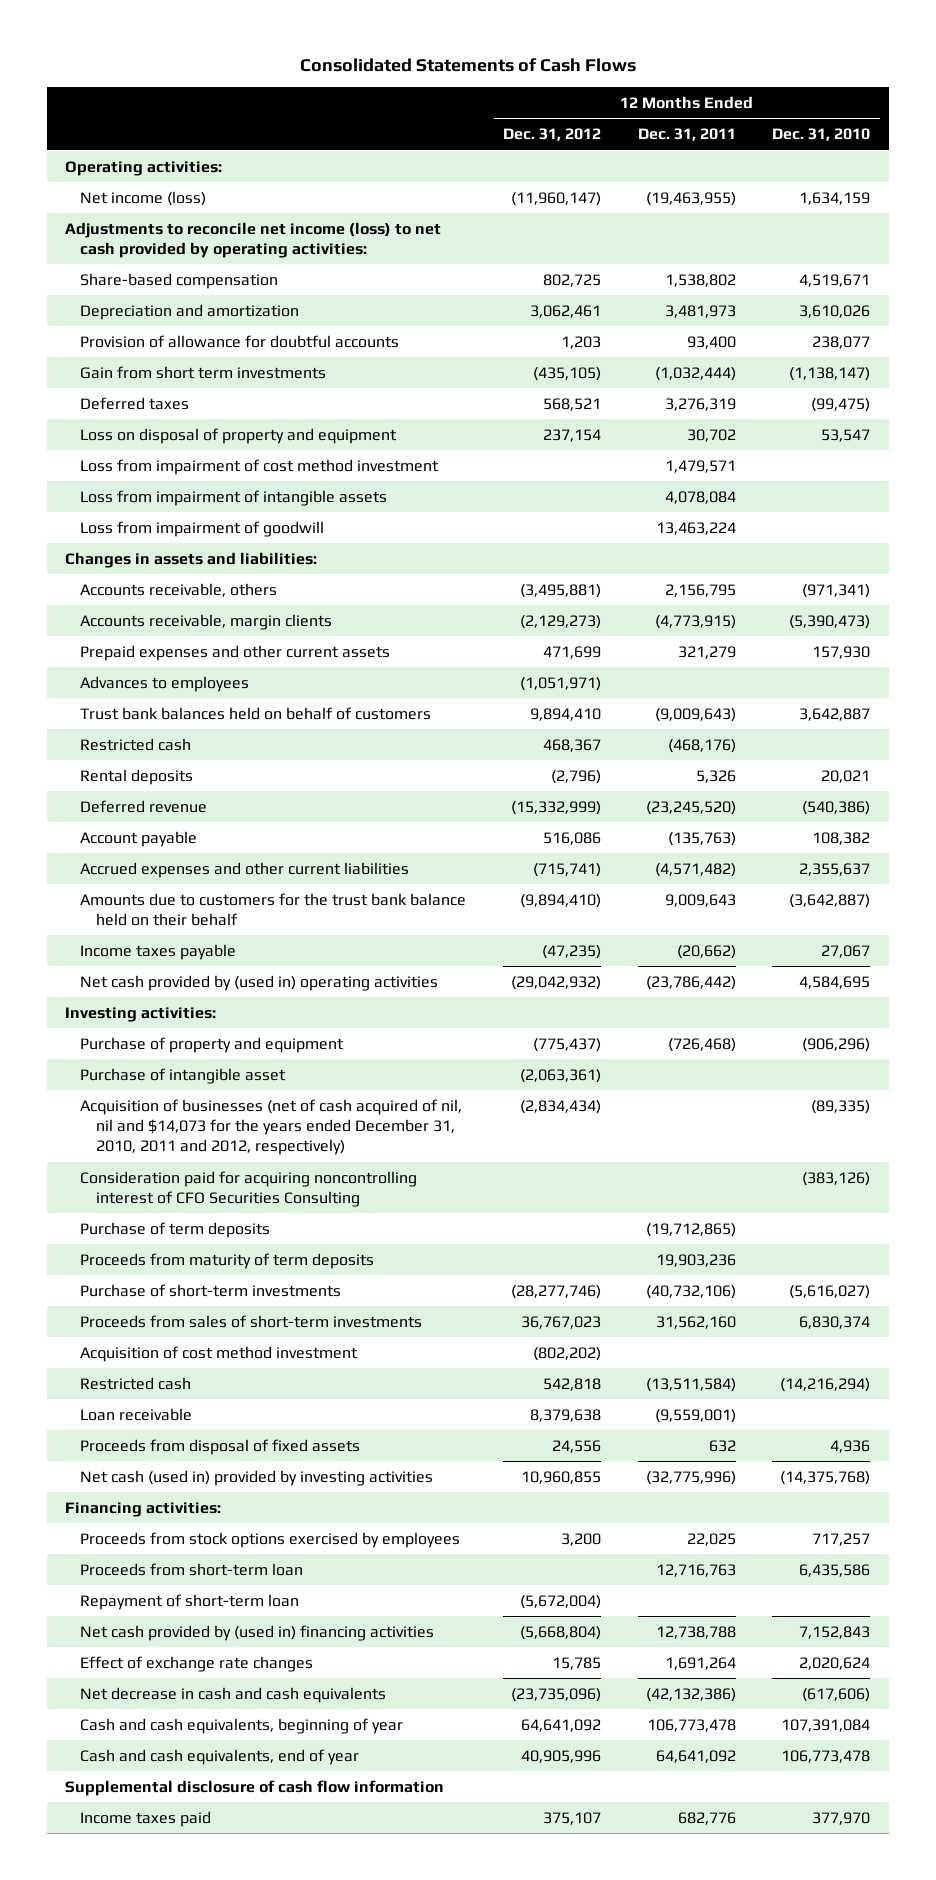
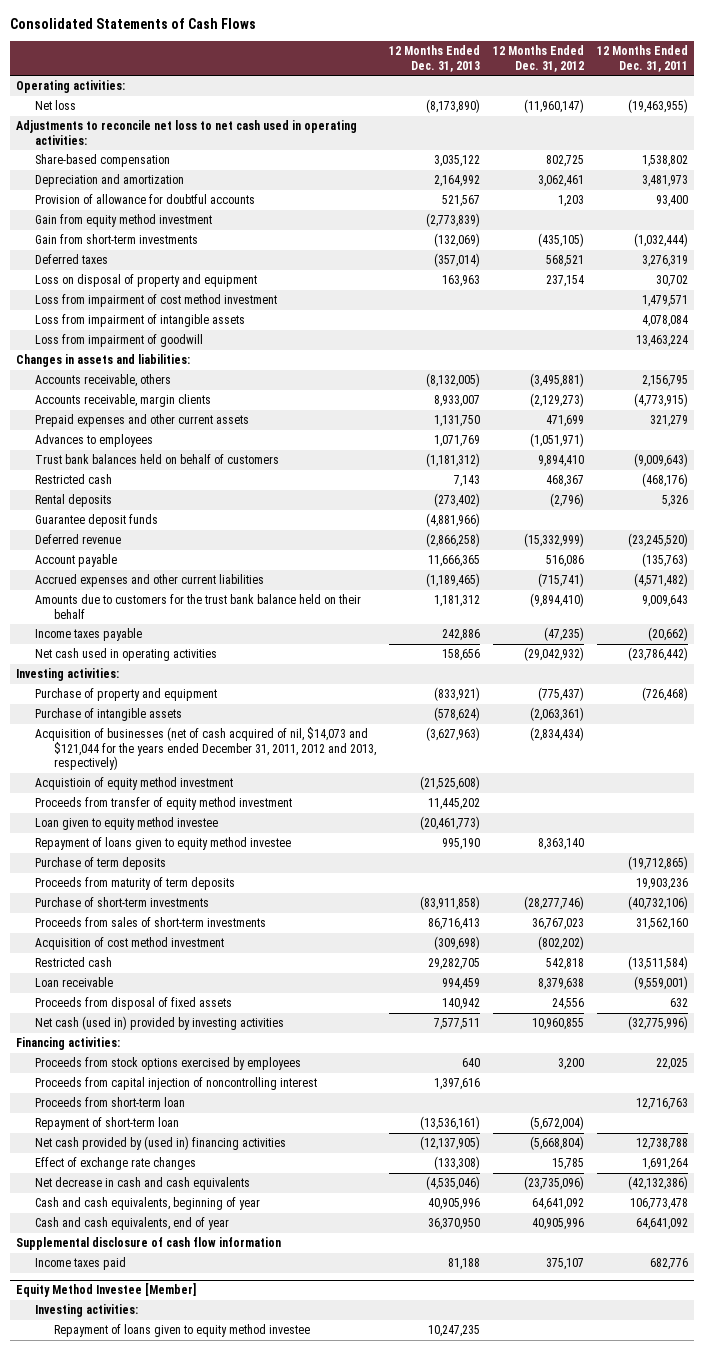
- | 12 Months Ended Dec. 31, 2012 | 12 Months Ended Dec. 31, 2011 | 12 Months Ended Dec. 31, 2010
+ | 12 Months Ended Dec. 31, 2013 | 12 Months Ended Dec. 31, 2012 | 12 Months Ended Dec. 31, 2011
- Net income (loss) | (11,960,147) | (19,463,955) | 1,634,159
- Adjustments to reconcile net income (loss) to net cash provided by operating activities:
+ Net loss | (8,173,890) | (11,960,147) | (19,463,955)
+ Adjustments to reconcile net loss to net cash used in operating activities:
- Gain from short term investments | (435,105) | (1,032,444) | (1,138,147)
+ Gain from equity method investment | (2,773,839) | |
+ Gain from short-term investments | (132,069) | (435,105) | (1,032,444)
+ Guarantee deposit funds | (4,881,966) | |
- Net cash provided by (used in) operating activities | (29,042,932) | (23,786,442) | 4,584,695
+ Net cash used in operating activities | 158,656 | (29,042,932) | (23,786,442)
- Purchase of intangible asset | (2,063,361) | |
- Acquisition of businesses (net of cash acquired of nil, nil and $14,073 for the years ended December 31, 2010, 2011 and 2012, respectively) | (2,834,434) | | (89,335)
- Consideration paid for acquiring noncontrolling interest of CFO Securities Consulting | | | (383,126)
+ Purchase of intangible assets | (578,624) | (2,063,361) |
+ Acquisition of businesses (net of cash acquired of nil, $14,073 and $121,044 for the years ended December 31, 2011, 2012 and 2013, respectively) | (3,627,963) | (2,834,434) |
+ Acquistioin of equity method investment | (21,525,608) | |
+ Proceeds from transfer of equity method investment | 11,445,202 | |
+ Loan given to equity method investee | (20,461,773) | |
+ Repayment of loans given to equity method investee | 995,190 | 8,363,140 |
+ Proceeds from capital injection of noncontrolling interest | 1,397,616 | |
+ Equity Method Investee [Member]
+ Investing activities:
+ Repayment of loans given to equity method investee | 10,247,235 | |

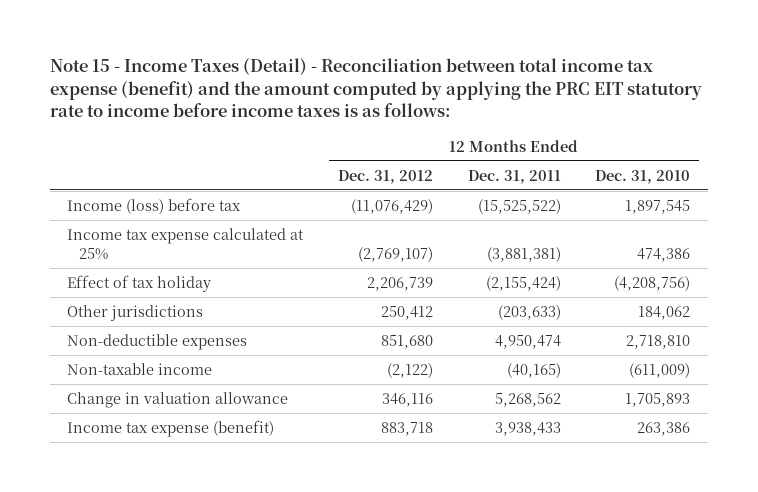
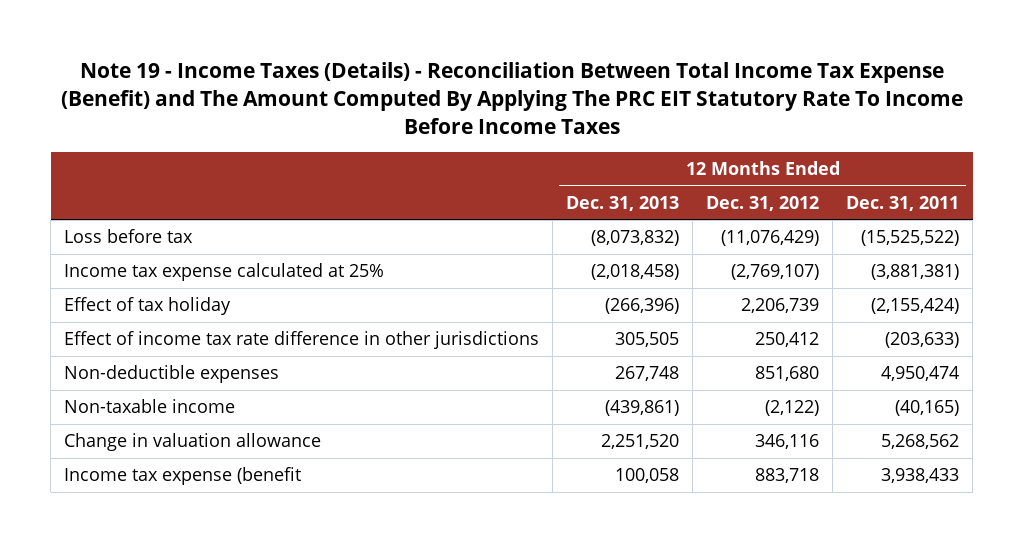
- Note 15 - Income Taxes (Detail) - Reconciliation between total income tax expense (benefit) and the amount computed by applying the PRC EIT statutory rate to income before income taxes is as follows:
+ Note 19 - Income Taxes (Details) - Reconciliation Between Total Income Tax Expense (Benefit) and The Amount Computed By Applying The PRC EIT Statutory Rate To Income Before Income Taxes
- | 12 Months Ended Dec. 31, 2012 | 12 Months Ended Dec. 31, 2011 | 12 Months Ended Dec. 31, 2010
+ | 12 Months Ended Dec. 31, 2013 | 12 Months Ended Dec. 31, 2012 | 12 Months Ended Dec. 31, 2011
- Income (loss) before tax | (11,076,429) | (15,525,522) | 1,897,545
+ Loss before tax | (8,073,832) | (11,076,429) | (15,525,522)
- Other jurisdictions | 250,412 | (203,633) | 184,062
+ Effect of income tax rate difference in other jurisdictions | 305,505 | 250,412 | (203,633)
- Income tax expense (benefit) | 883,718 | 3,938,433 | 263,386
+ Income tax expense (benefit | 100,058 | 883,718 | 3,938,433

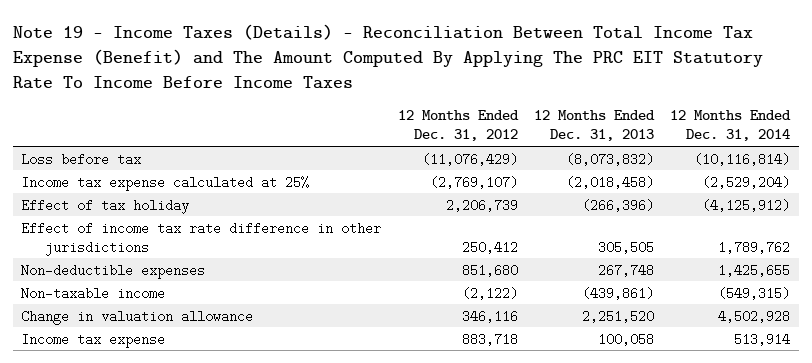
- | 12 Months Ended Dec. 31, 2013 | 12 Months Ended Dec. 31, 2012 | 12 Months Ended Dec. 31, 2011
+ | 12 Months Ended Dec. 31, 2012 | 12 Months Ended Dec. 31, 2013 | 12 Months Ended Dec. 31, 2014
- Income tax expense (benefit | 100,058 | 883,718 | 3,938,433
+ Income tax expense | 883,718 | 100,058 | 513,914

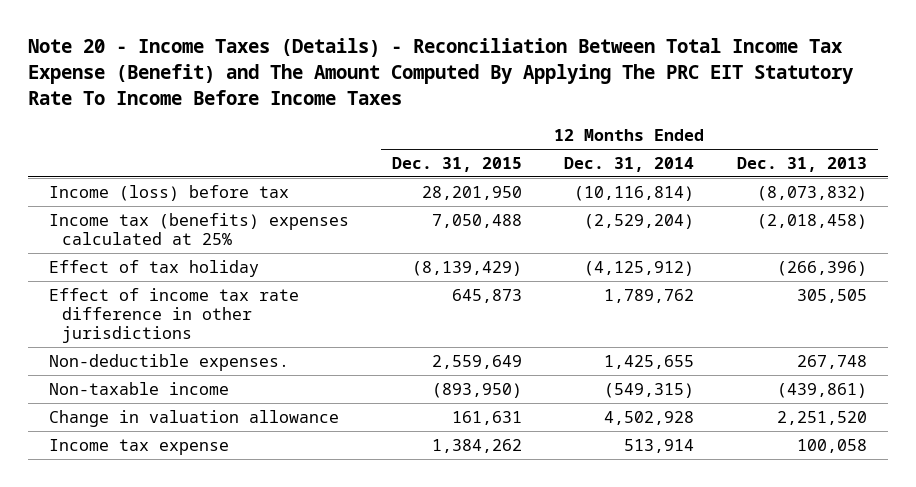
- Note 19 - Income Taxes (Details) - Reconciliation Between Total Income Tax Expense (Benefit) and The Amount Computed By Applying The PRC EIT Statutory Rate To Income Before Income Taxes
+ Note 20 - Income Taxes (Details) - Reconciliation Between Total Income Tax Expense (Benefit) and The Amount Computed By Applying The PRC EIT Statutory Rate To Income Before Income Taxes
- | 12 Months Ended Dec. 31, 2012 | 12 Months Ended Dec. 31, 2013 | 12 Months Ended Dec. 31, 2014
+ | 12 Months Ended Dec. 31, 2015 | 12 Months Ended Dec. 31, 2014 | 12 Months Ended Dec. 31, 2013
- Loss before tax | (11,076,429) | (8,073,832) | (10,116,814)
- Income tax expense calculated at 25% | (2,769,107) | (2,018,458) | (2,529,204)
+ Income (loss) before tax | 28,201,950 | (10,116,814) | (8,073,832)
+ Income tax (benefits) expenses calculated at 25% | 7,050,488 | (2,529,204) | (2,018,458)
- Non-deductible expenses | 851,680 | 267,748 | 1,425,655
+ Non-deductible expenses. | 2,559,649 | 1,425,655 | 267,748

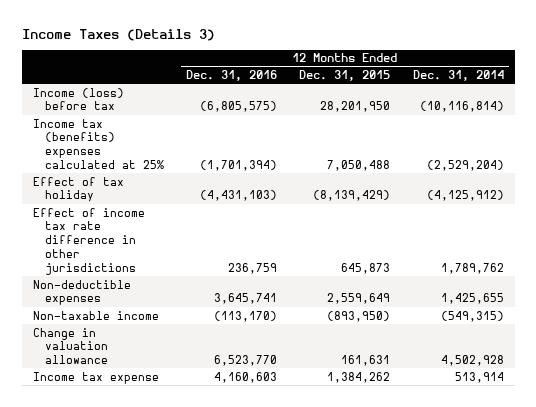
- Note 20 - Income Taxes (Details) - Reconciliation Between Total Income Tax Expense (Benefit) and The Amount Computed By Applying The PRC EIT Statutory Rate To Income Before Income Taxes
+ Income Taxes (Details 3)
- | 12 Months Ended Dec. 31, 2015 | 12 Months Ended Dec. 31, 2014 | 12 Months Ended Dec. 31, 2013
+ | 12 Months Ended Dec. 31, 2016 | 12 Months Ended Dec. 31, 2015 | 12 Months Ended Dec. 31, 2014
- Non-deductible expenses. | 2,559,649 | 1,425,655 | 267,748
+ Non-deductible expenses | 3,645,741 | 2,559,649 | 1,425,655

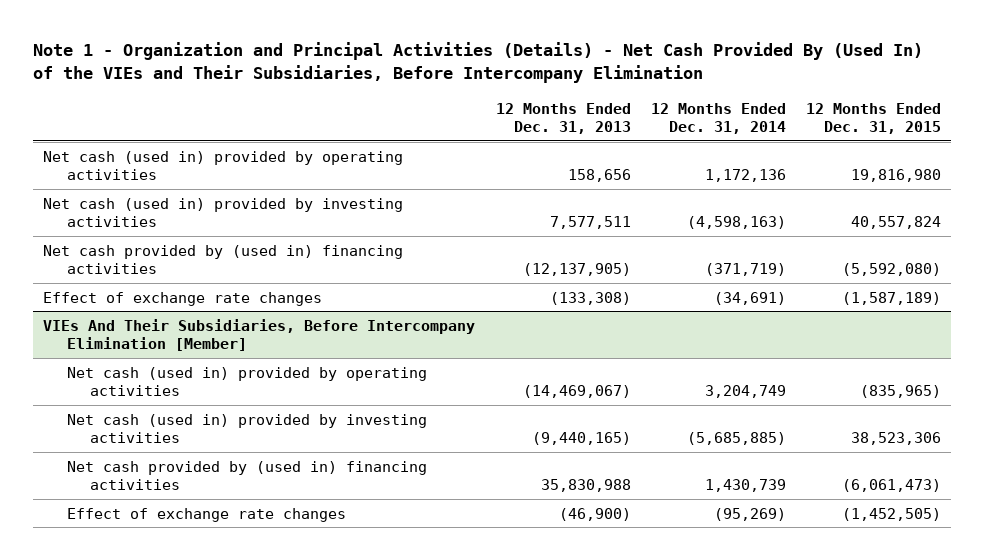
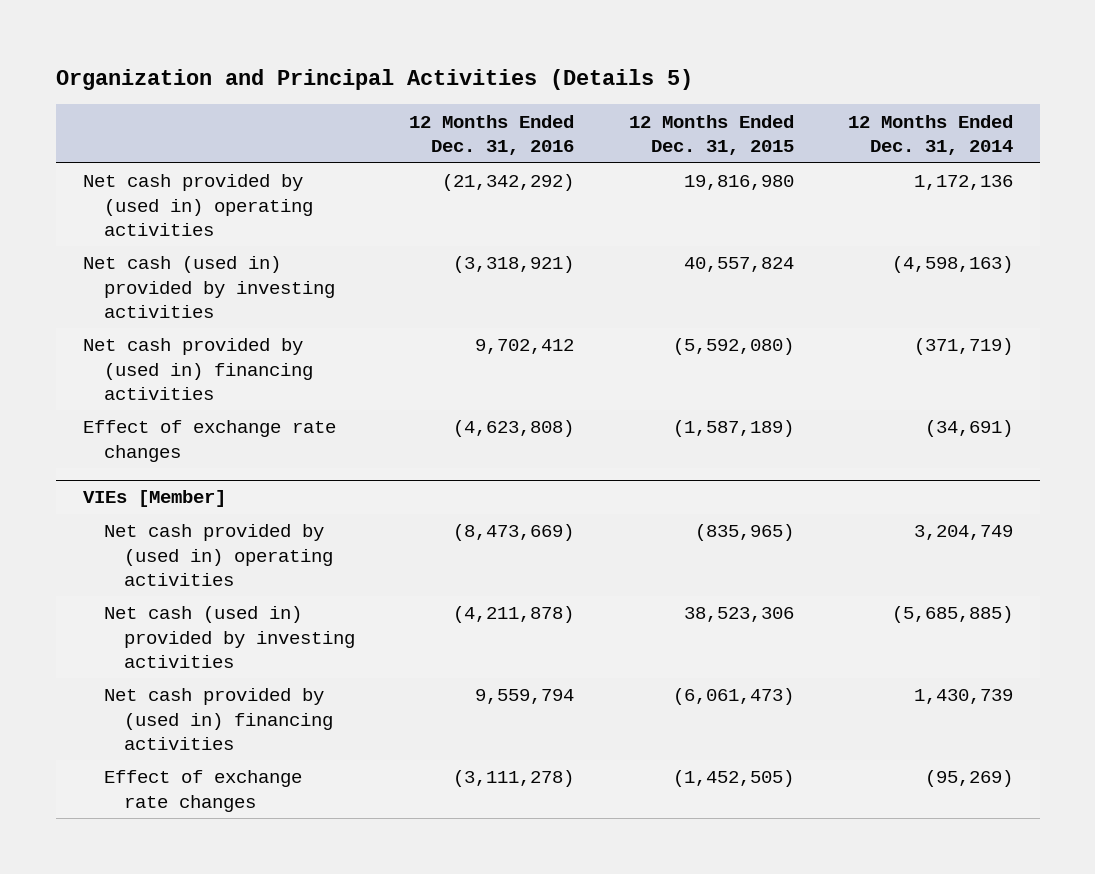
- Note 1 - Organization and Principal Activities (Details) - Net Cash Provided By (Used In) of the VIEs and Their Subsidiaries, Before Intercompany Elimination
+ Organization and Principal Activities (Details 5)
- | 12 Months Ended Dec. 31, 2013 | 12 Months Ended Dec. 31, 2014 | 12 Months Ended Dec. 31, 2015
+ | 12 Months Ended Dec. 31, 2016 | 12 Months Ended Dec. 31, 2015 | 12 Months Ended Dec. 31, 2014
- Net cash (used in) provided by operating activities | 158,656 | 1,172,136 | 19,816,980
+ Net cash provided by (used in) operating activities | (21,342,292) | 19,816,980 | 1,172,136
- VIEs And Their Subsidiaries, Before Intercompany Elimination [Member]
- Net cash (used in) provided by operating activities | (14,469,067) | 3,204,749 | (835,965)
+ VIEs [Member]
+ Net cash provided by (used in) operating activities | (8,473,669) | (835,965) | 3,204,749

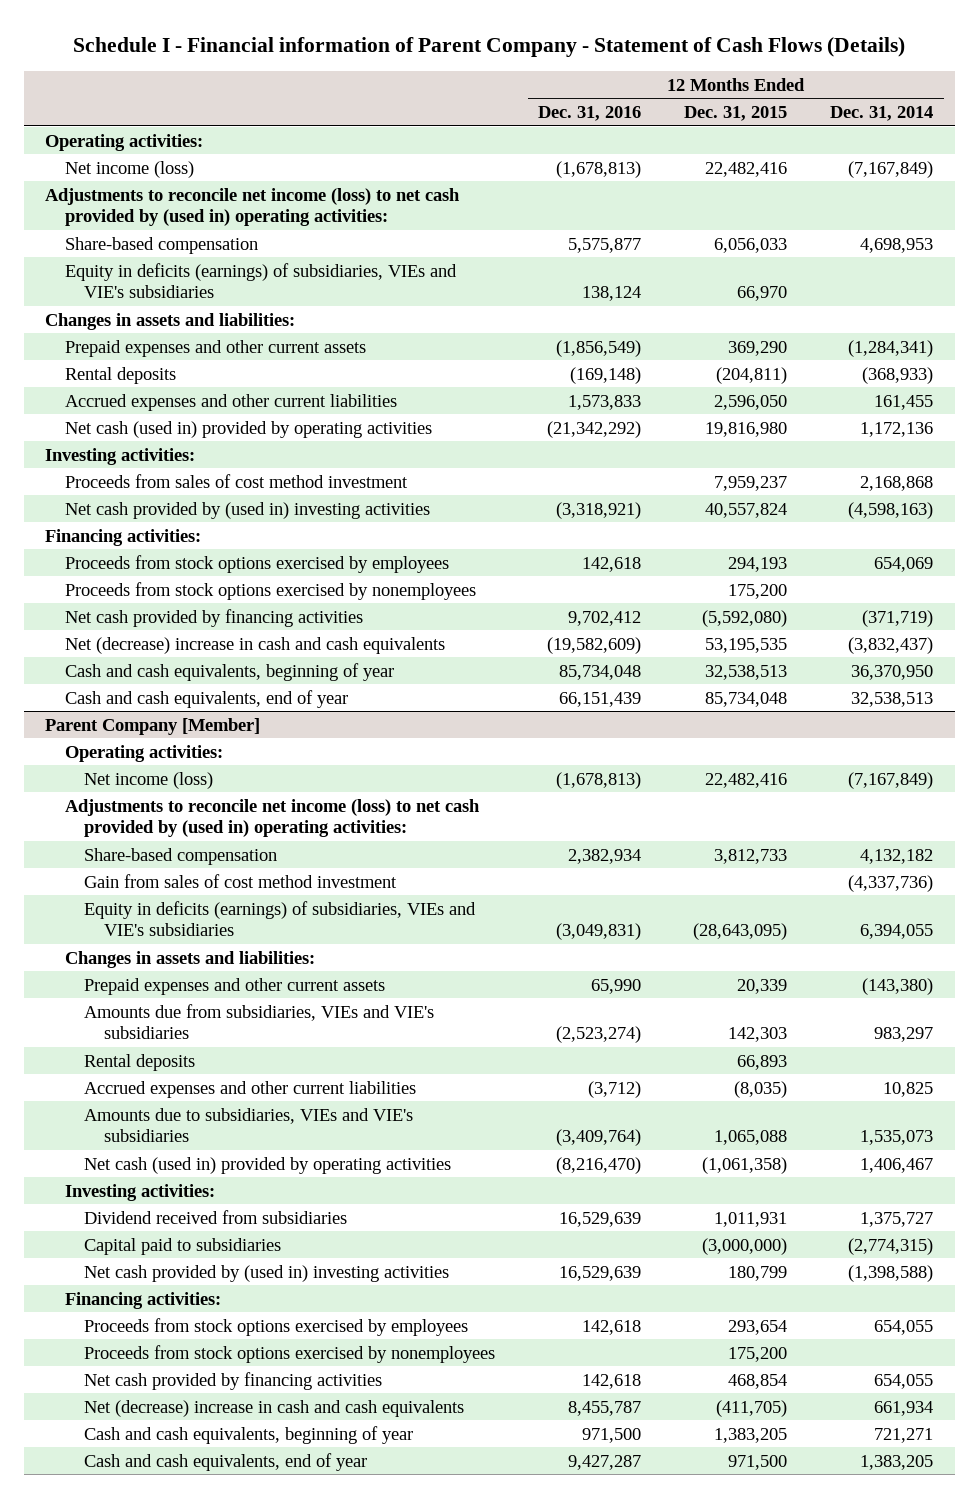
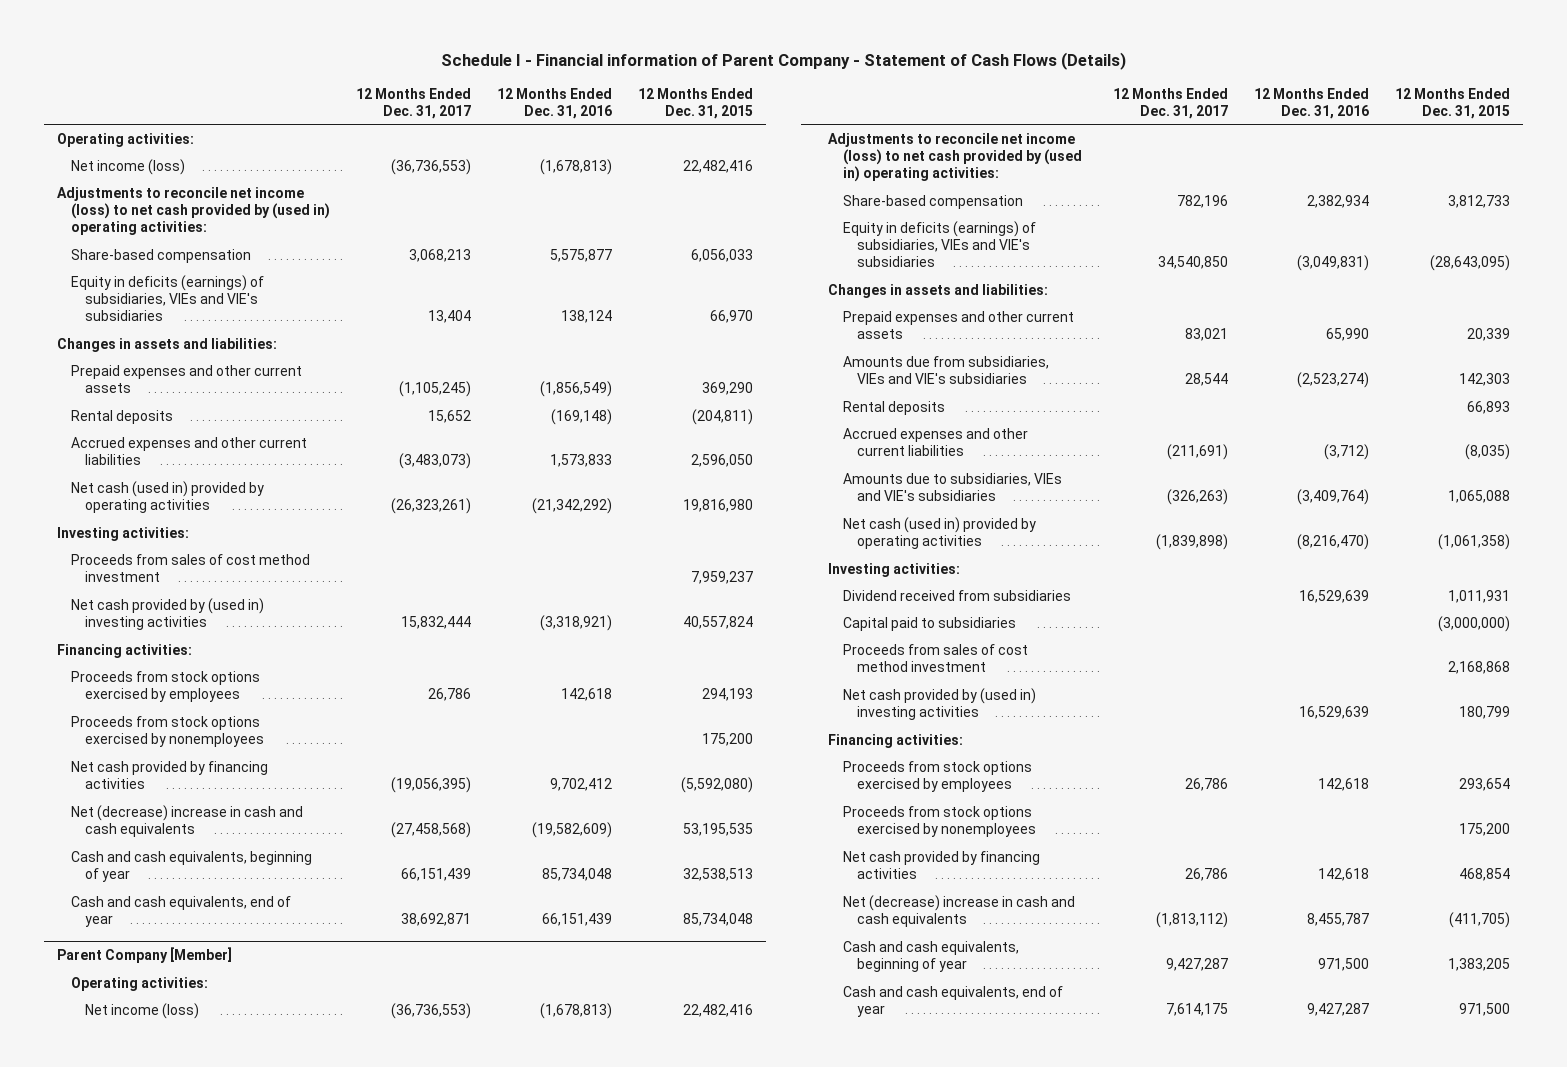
- | 12 Months Ended Dec. 31, 2016 | 12 Months Ended Dec. 31, 2015 | 12 Months Ended Dec. 31, 2014
+ | 12 Months Ended Dec. 31, 2017 | 12 Months Ended Dec. 31, 2016 | 12 Months Ended Dec. 31, 2015
@ Parent Company [Member]
- Gain from sales of cost method investment | | | (4,337,736)
+ Proceeds from sales of cost method investment | | | 2,168,868

